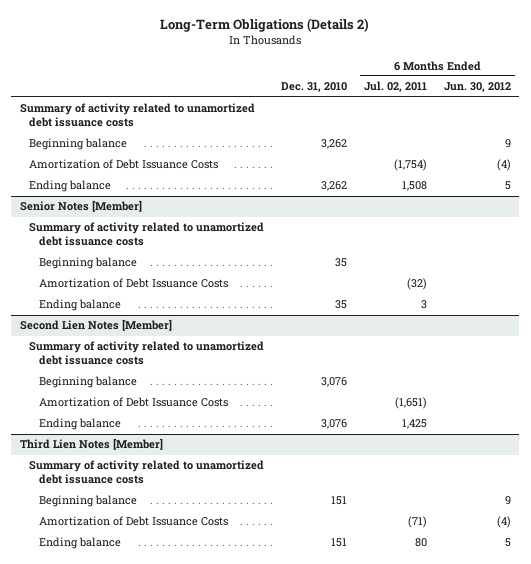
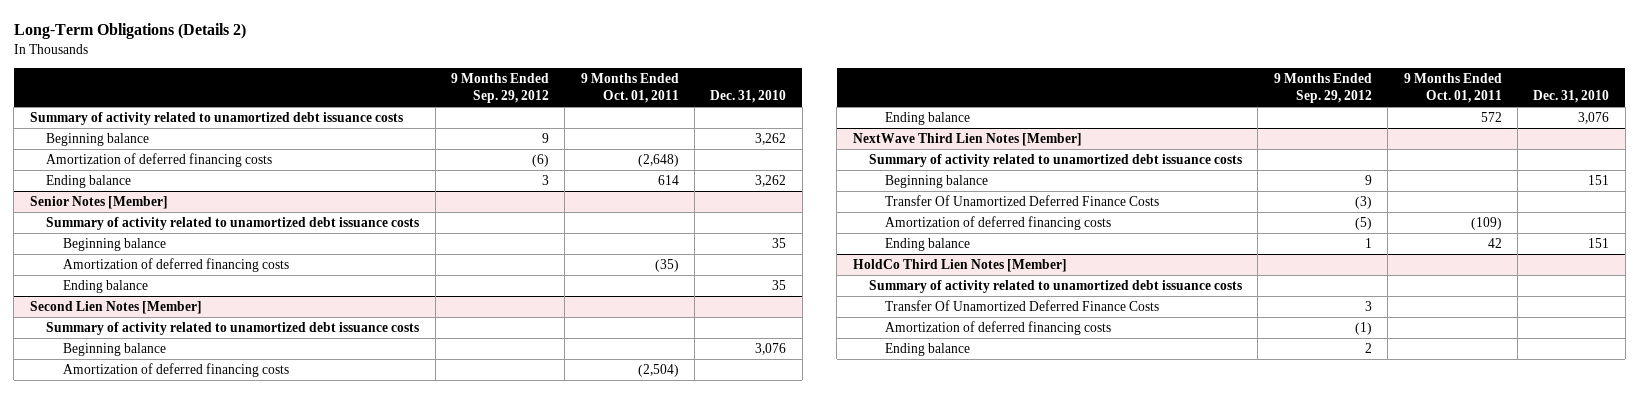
- | Dec. 31, 2010 | 6 Months Ended Jul. 02, 2011 | 6 Months Ended Jun. 30, 2012
+ | 9 Months Ended Sep. 29, 2012 | 9 Months Ended Oct. 01, 2011 | Dec. 31, 2010
- Amortization of Debt Issuance Costs | | (1,754) | (4)
+ Amortization of deferred financing costs | (6) | (2,648) |
@ Senior Notes [Member]
- Amortization of Debt Issuance Costs | | (32) |
+ Amortization of deferred financing costs | | (35) |
@ Second Lien Notes [Member]
- Amortization of Debt Issuance Costs | | (1,651) |
+ Amortization of deferred financing costs | | (2,504) |
- Third Lien Notes [Member]
+ NextWave Third Lien Notes [Member]
- Amortization of Debt Issuance Costs | | (71) | (4)
+ Transfer Of Unamortized Deferred Finance Costs | (3) | |
+ Amortization of deferred financing costs | (5) | (109) |
+ HoldCo Third Lien Notes [Member]
+ Summary of activity related to unamortized debt issuance costs
+ Transfer Of Unamortized Deferred Finance Costs | 3 | |
+ Amortization of deferred financing costs | (1) | |
+ Ending balance | 2 | |

